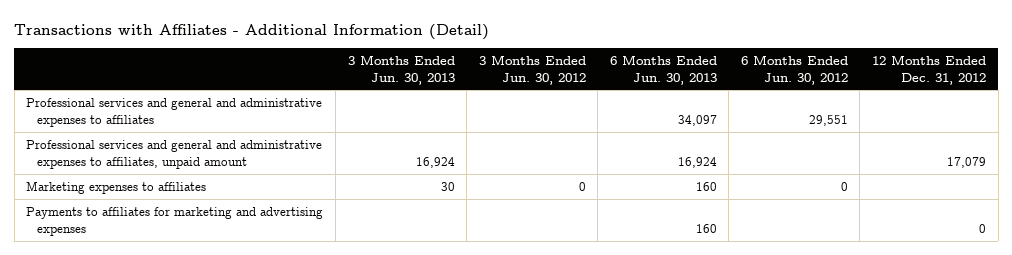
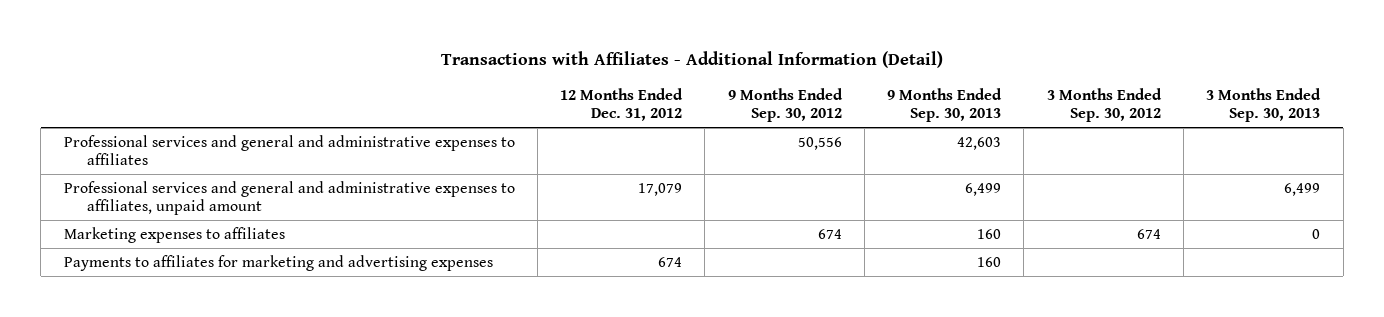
- | 3 Months Ended Jun. 30, 2013 | 3 Months Ended Jun. 30, 2012 | 6 Months Ended Jun. 30, 2013 | 6 Months Ended Jun. 30, 2012 | 12 Months Ended Dec. 31, 2012
+ | 12 Months Ended Dec. 31, 2012 | 9 Months Ended Sep. 30, 2012 | 9 Months Ended Sep. 30, 2013 | 3 Months Ended Sep. 30, 2012 | 3 Months Ended Sep. 30, 2013
- Payments to affiliates for marketing and advertising expenses | | | 160 | | 0
+ Payments to affiliates for marketing and advertising expenses | 674 | | 160 | |

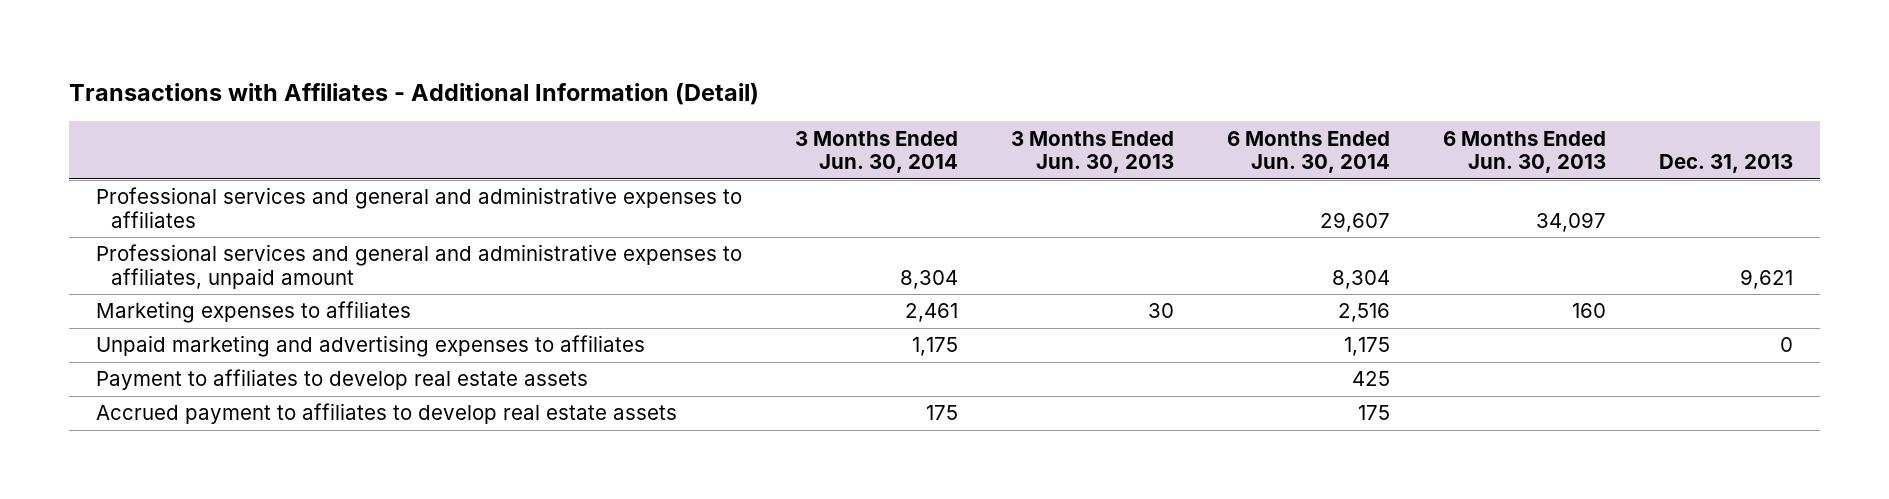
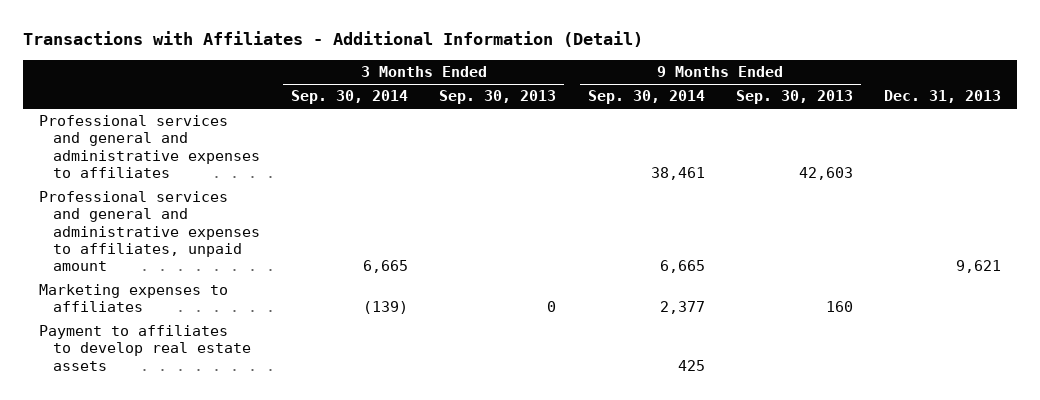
- | 3 Months Ended Jun. 30, 2014 | 3 Months Ended Jun. 30, 2013 | 6 Months Ended Jun. 30, 2014 | 6 Months Ended Jun. 30, 2013 | Dec. 31, 2013
+ | 3 Months Ended Sep. 30, 2014 | 3 Months Ended Sep. 30, 2013 | 9 Months Ended Sep. 30, 2014 | 9 Months Ended Sep. 30, 2013 | Dec. 31, 2013
- Unpaid marketing and advertising expenses to affiliates | 1,175 | | 1,175 | | 0
- Accrued payment to affiliates to develop real estate assets | 175 | | 175 | |

